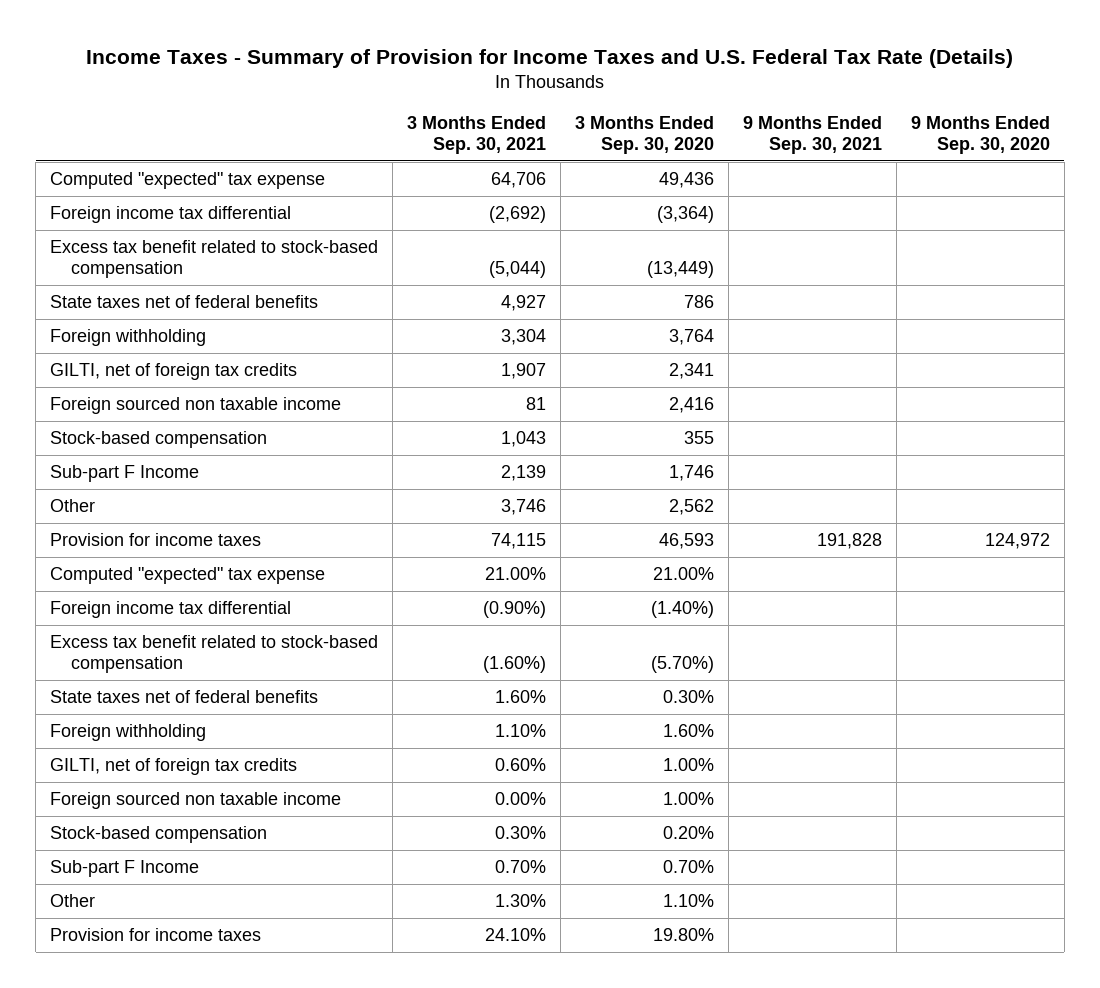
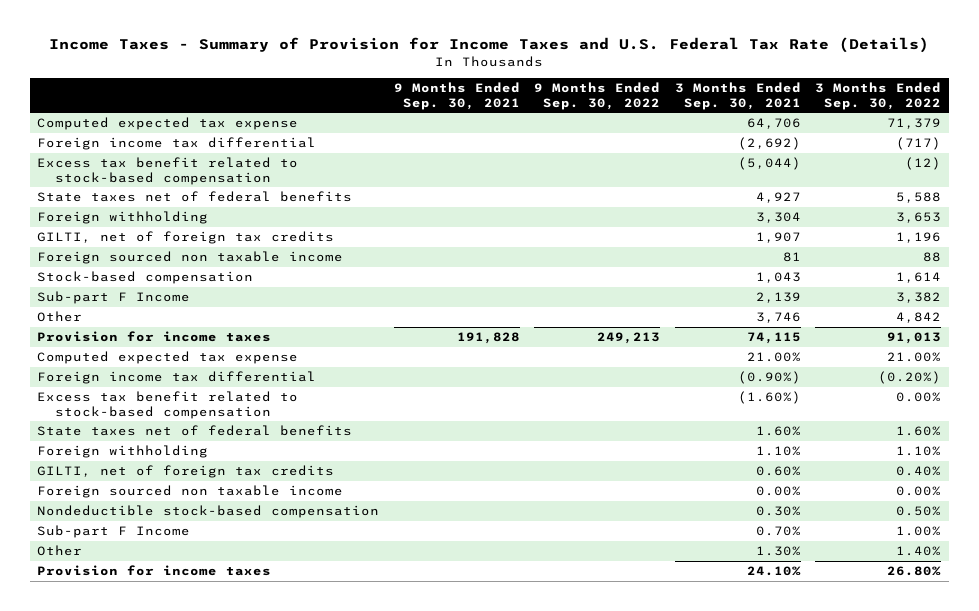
- | 3 Months Ended Sep. 30, 2021 | 3 Months Ended Sep. 30, 2020 | 9 Months Ended Sep. 30, 2021 | 9 Months Ended Sep. 30, 2020
+ | 9 Months Ended Sep. 30, 2021 | 9 Months Ended Sep. 30, 2022 | 3 Months Ended Sep. 30, 2021 | 3 Months Ended Sep. 30, 2022
- Computed "expected" tax expense | 64,706 | 49,436 | |
+ Computed expected tax expense | | | 64,706 | 71,379
- Computed "expected" tax expense | 21.00% | 21.00% | |
+ Computed expected tax expense | | | 21.00% | 21.00%
- Stock-based compensation | 0.30% | 0.20% | |
+ Nondeductible stock-based compensation | | | 0.30% | 0.50%

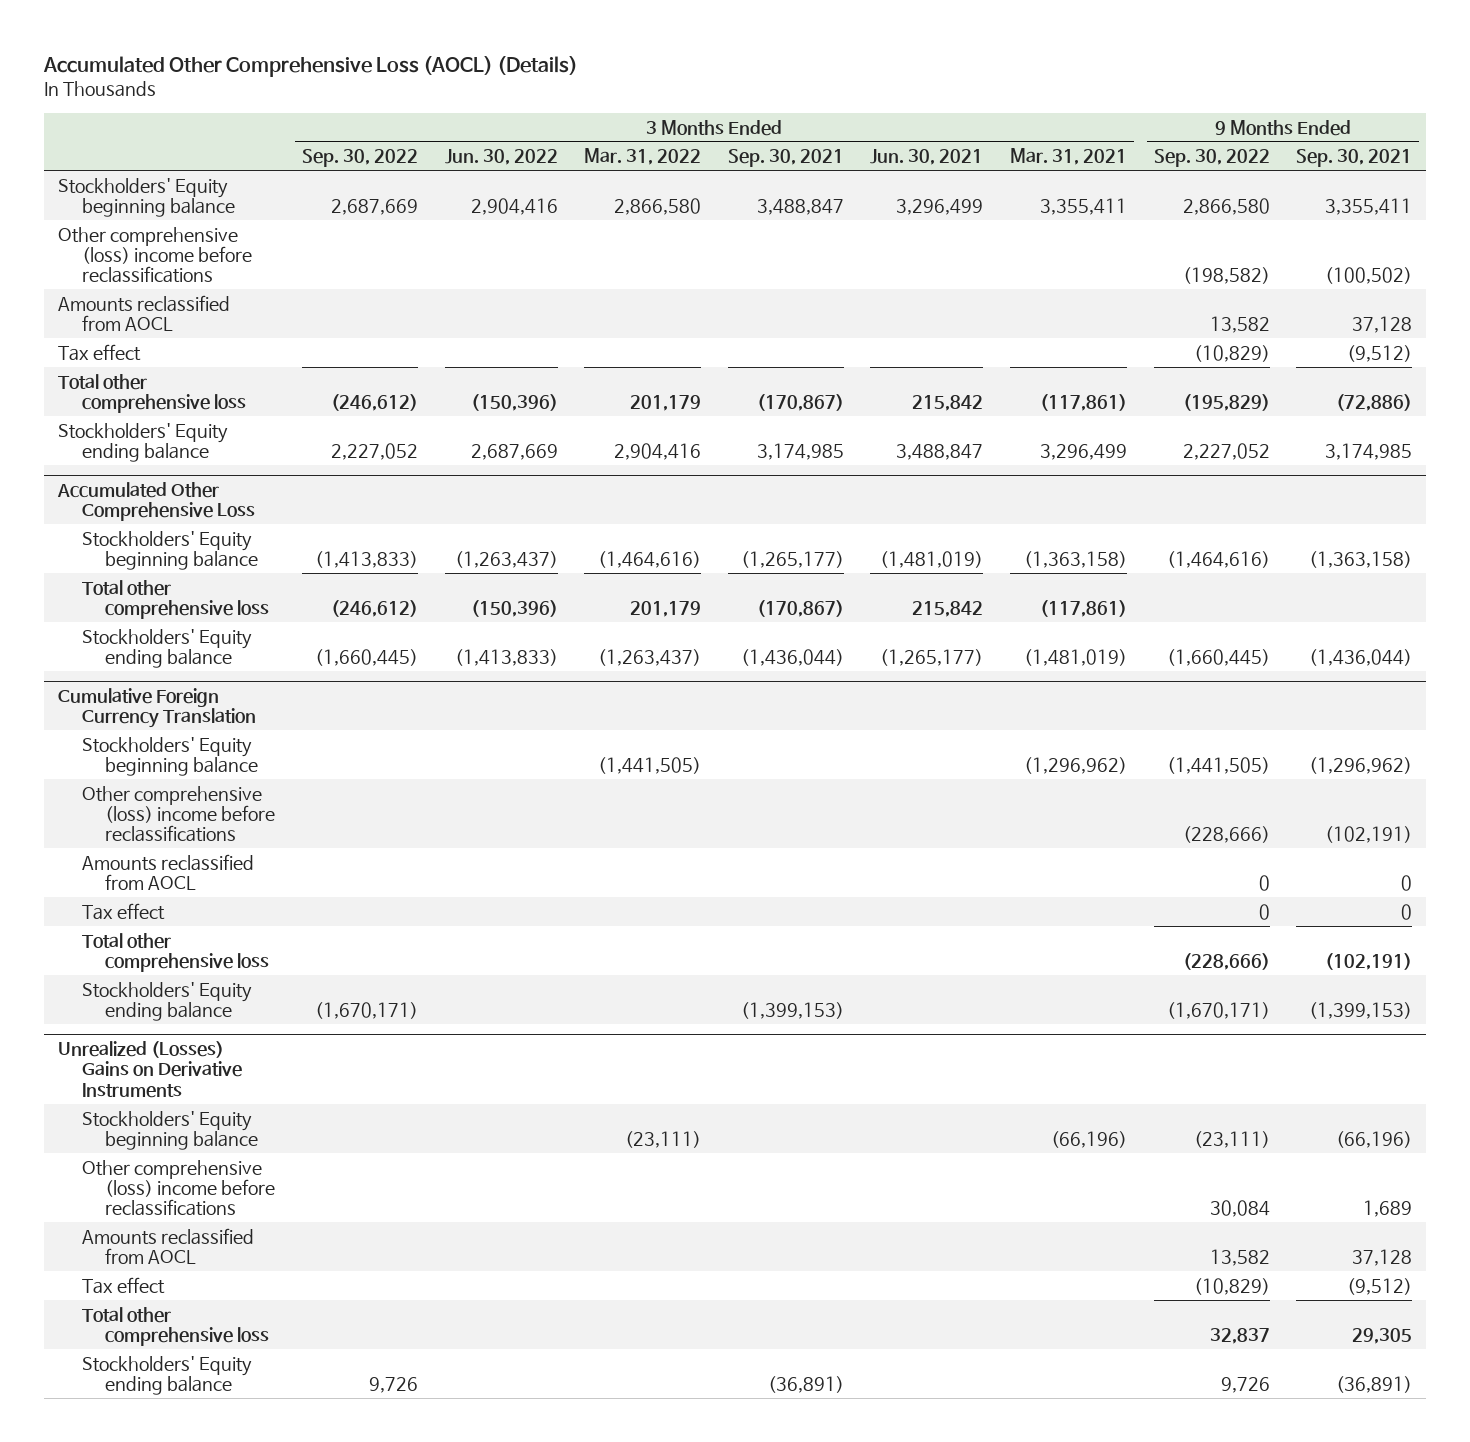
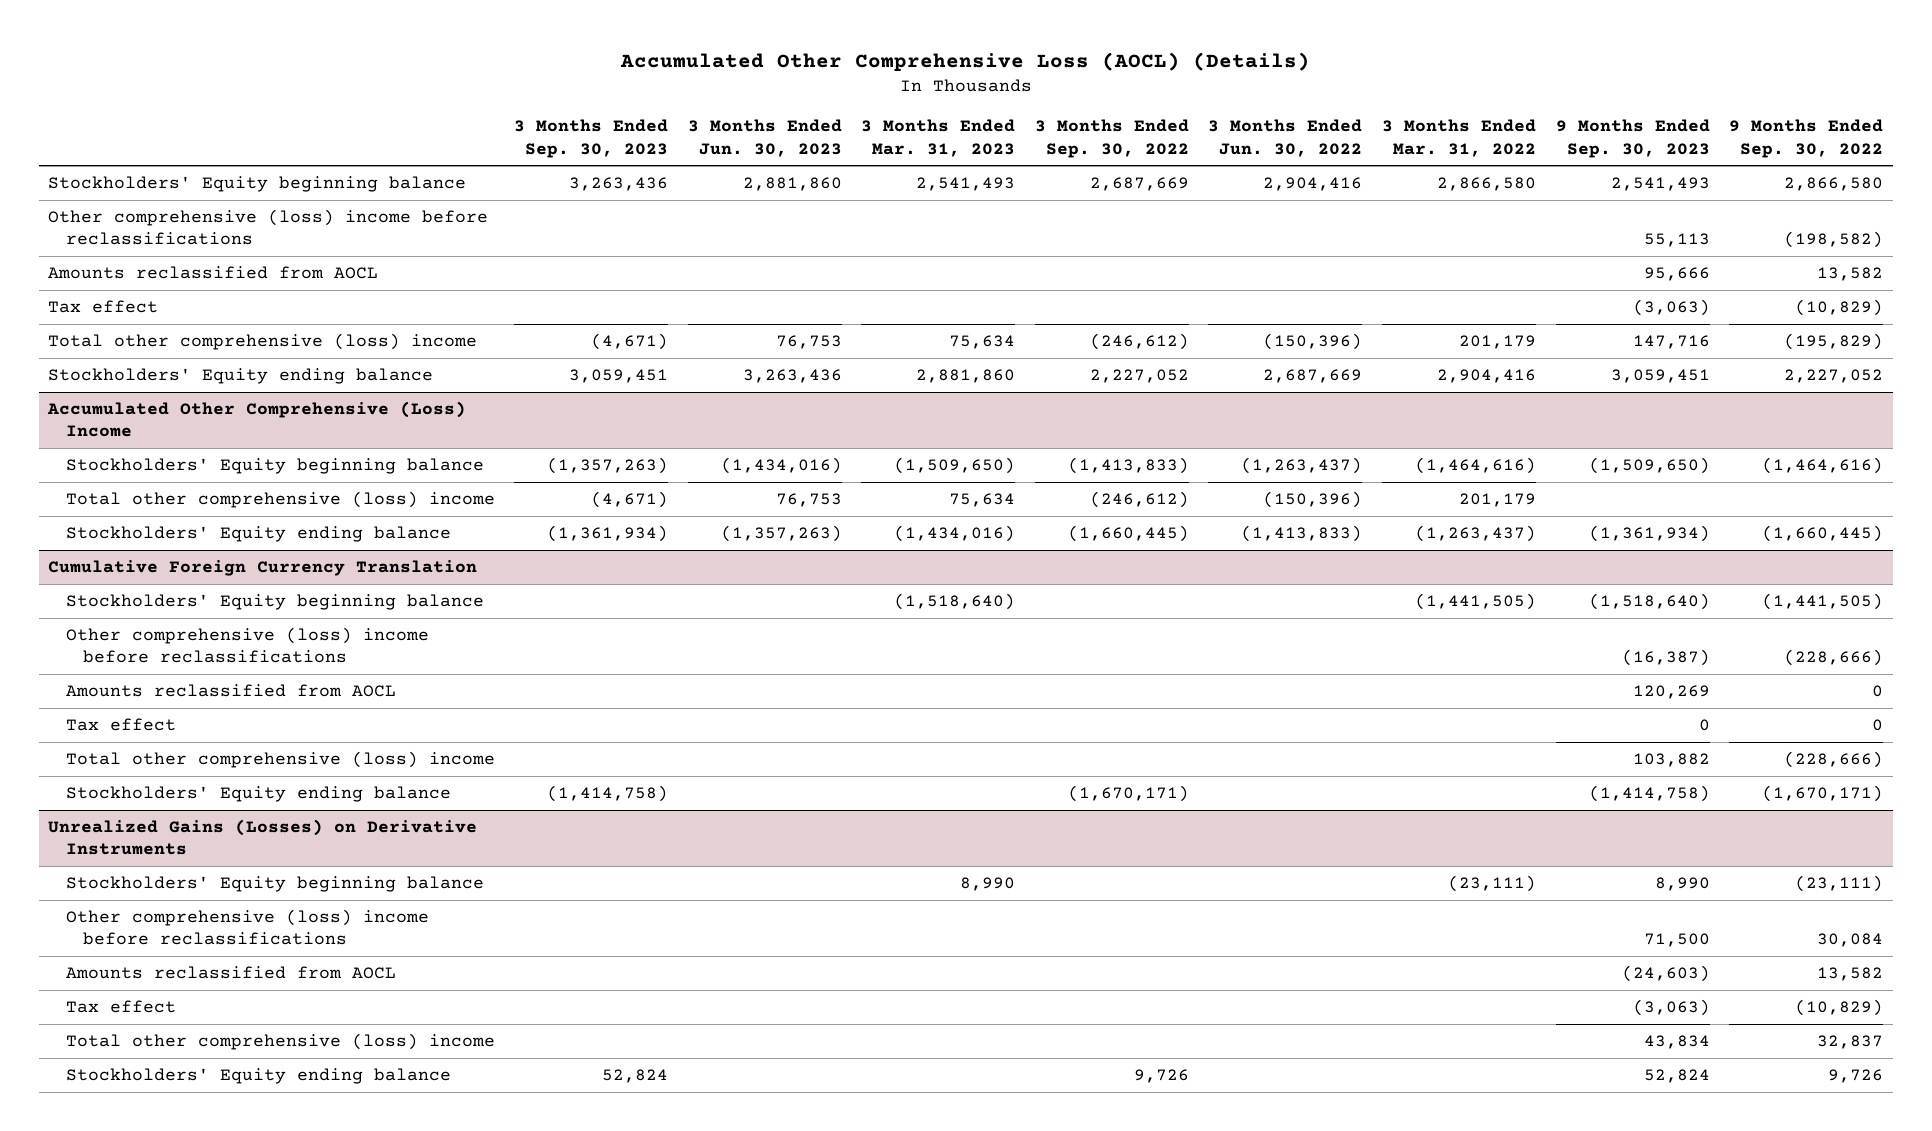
- | 3 Months Ended Sep. 30, 2022 | 3 Months Ended Jun. 30, 2022 | 3 Months Ended Mar. 31, 2022 | 3 Months Ended Sep. 30, 2021 | 3 Months Ended Jun. 30, 2021 | 3 Months Ended Mar. 31, 2021 | 9 Months Ended Sep. 30, 2022 | 9 Months Ended Sep. 30, 2021
+ | 3 Months Ended Sep. 30, 2023 | 3 Months Ended Jun. 30, 2023 | 3 Months Ended Mar. 31, 2023 | 3 Months Ended Sep. 30, 2022 | 3 Months Ended Jun. 30, 2022 | 3 Months Ended Mar. 31, 2022 | 9 Months Ended Sep. 30, 2023 | 9 Months Ended Sep. 30, 2022
- Total other comprehensive loss | (246,612) | (150,396) | 201,179 | (170,867) | 215,842 | (117,861) | (195,829) | (72,886)
+ Total other comprehensive (loss) income | (4,671) | 76,753 | 75,634 | (246,612) | (150,396) | 201,179 | 147,716 | (195,829)
- Accumulated Other Comprehensive Loss
+ Accumulated Other Comprehensive (Loss) Income
- Total other comprehensive loss | (246,612) | (150,396) | 201,179 | (170,867) | 215,842 | (117,861) | |
+ Total other comprehensive (loss) income | (4,671) | 76,753 | 75,634 | (246,612) | (150,396) | 201,179 | |
@ Cumulative Foreign Currency Translation
- Total other comprehensive loss | | | | | | | (228,666) | (102,191)
+ Total other comprehensive (loss) income | | | | | | | 103,882 | (228,666)
- Unrealized (Losses) Gains on Derivative Instruments
+ Unrealized Gains (Losses) on Derivative Instruments
- Total other comprehensive loss | | | | | | | 32,837 | 29,305
+ Total other comprehensive (loss) income | | | | | | | 43,834 | 32,837

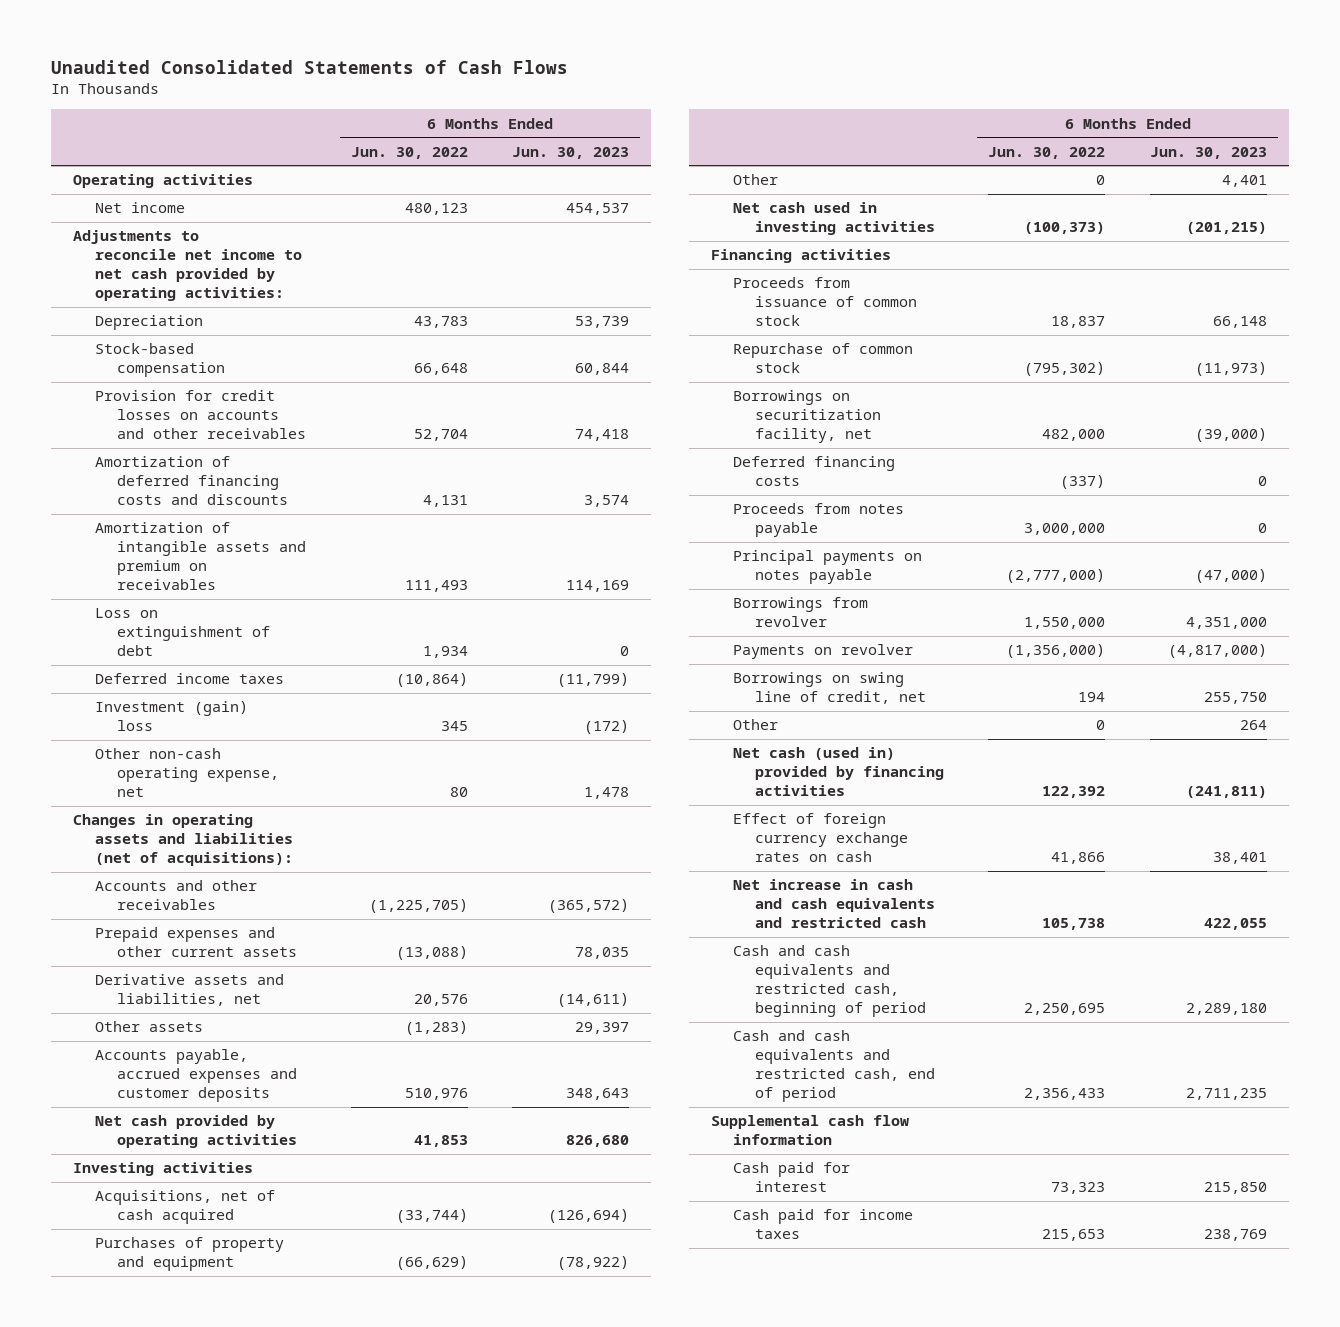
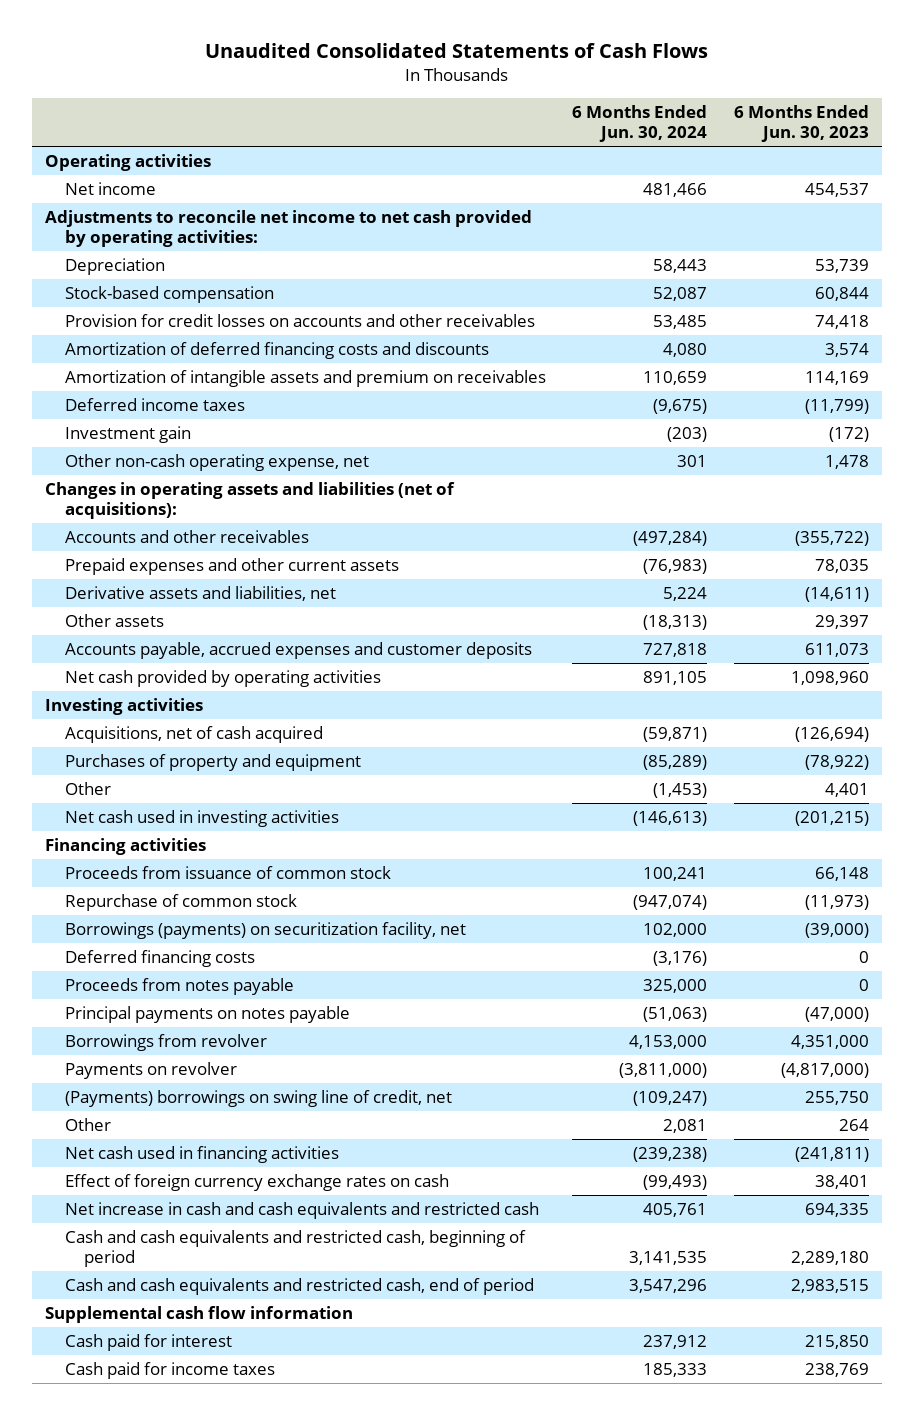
- | 6 Months Ended Jun. 30, 2022 | 6 Months Ended Jun. 30, 2023
+ | 6 Months Ended Jun. 30, 2024 | 6 Months Ended Jun. 30, 2023
- Loss on extinguishment of debt | 1,934 | 0
- Investment (gain) loss | 345 | (172)
+ Investment gain | (203) | (172)
- Accounts and other receivables | (1,225,705) | (365,572)
+ Accounts and other receivables | (497,284) | (355,722)
- Accounts payable, accrued expenses and customer deposits | 510,976 | 348,643
- Net cash provided by operating activities | 41,853 | 826,680
+ Accounts payable, accrued expenses and customer deposits | 727,818 | 611,073
+ Net cash provided by operating activities | 891,105 | 1,098,960
- Borrowings on securitization facility, net | 482,000 | (39,000)
+ Borrowings (payments) on securitization facility, net | 102,000 | (39,000)
- Borrowings on swing line of credit, net | 194 | 255,750
+ (Payments) borrowings on swing line of credit, net | (109,247) | 255,750
- Net cash (used in) provided by financing activities | 122,392 | (241,811)
+ Net cash used in financing activities | (239,238) | (241,811)
- Net increase in cash and cash equivalents and restricted cash | 105,738 | 422,055
+ Net increase in cash and cash equivalents and restricted cash | 405,761 | 694,335
- Cash and cash equivalents and restricted cash, end of period | 2,356,433 | 2,711,235
+ Cash and cash equivalents and restricted cash, end of period | 3,547,296 | 2,983,515

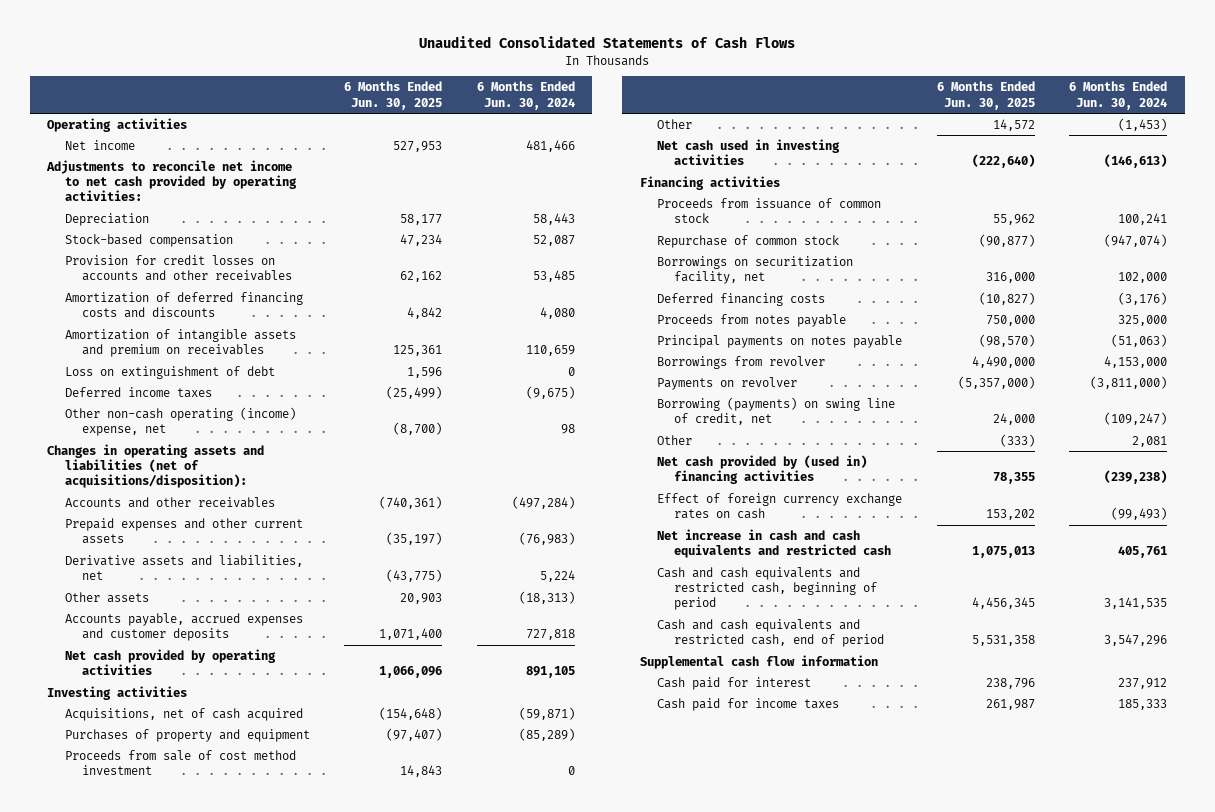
- | 6 Months Ended Jun. 30, 2024 | 6 Months Ended Jun. 30, 2023
+ | 6 Months Ended Jun. 30, 2025 | 6 Months Ended Jun. 30, 2024
+ Loss on extinguishment of debt | 1,596 | 0
- Investment gain | (203) | (172)
- Other non-cash operating expense, net | 301 | 1,478
- Changes in operating assets and liabilities (net of acquisitions):
+ Other non-cash operating (income) expense, net | (8,700) | 98
+ Changes in operating assets and liabilities (net of acquisitions/disposition):
+ Proceeds from sale of cost method investment | 14,843 | 0
- Borrowings (payments) on securitization facility, net | 102,000 | (39,000)
+ Borrowings on securitization facility, net | 316,000 | 102,000
- (Payments) borrowings on swing line of credit, net | (109,247) | 255,750
+ Borrowing (payments) on swing line of credit, net | 24,000 | (109,247)
- Net cash used in financing activities | (239,238) | (241,811)
+ Net cash provided by (used in) financing activities | 78,355 | (239,238)

